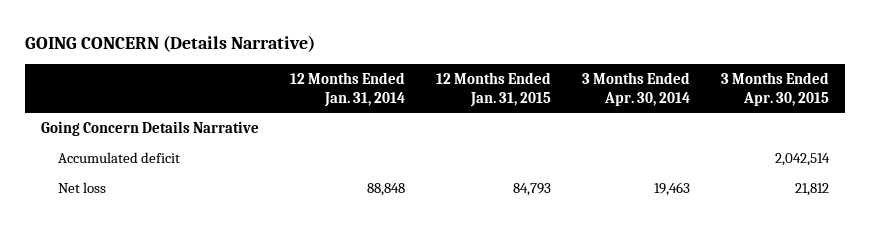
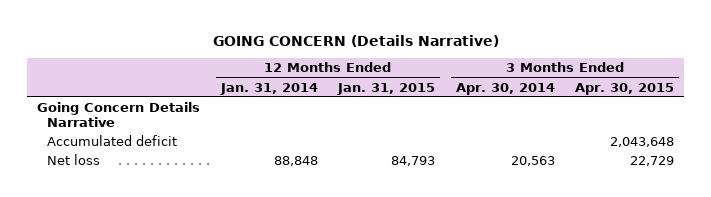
- Accumulated deficit | | | | 2,042,514
- Net loss | 88,848 | 84,793 | 19,463 | 21,812
+ Accumulated deficit | | | | 2,043,648
+ Net loss | 88,848 | 84,793 | 20,563 | 22,729

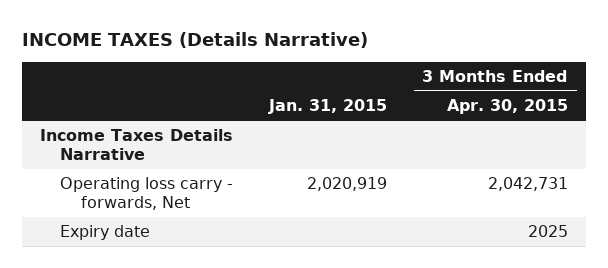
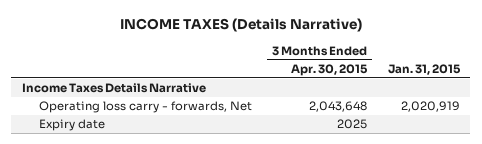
- | Jan. 31, 2015 | 3 Months Ended Apr. 30, 2015
+ | 3 Months Ended Apr. 30, 2015 | Jan. 31, 2015
- Operating loss carry - forwards, Net | 2,020,919 | 2,042,731
+ Operating loss carry - forwards, Net | 2,043,648 | 2,020,919

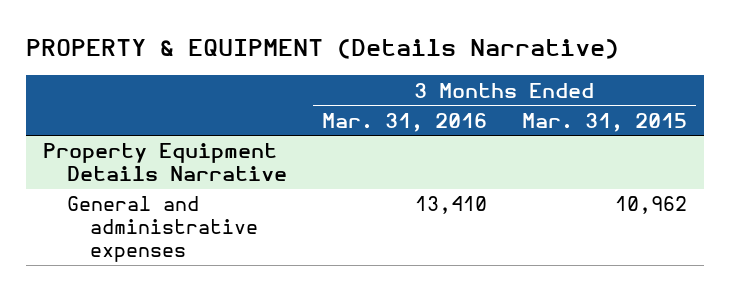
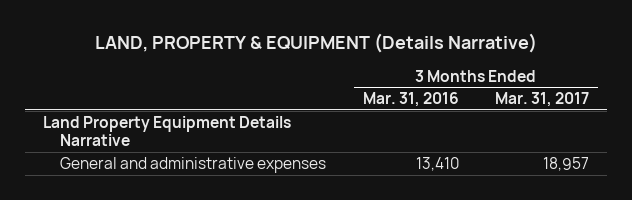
- PROPERTY & EQUIPMENT (Details Narrative)
+ LAND, PROPERTY & EQUIPMENT (Details Narrative)
- | 3 Months Ended Mar. 31, 2016 | 3 Months Ended Mar. 31, 2015
+ | 3 Months Ended Mar. 31, 2016 | 3 Months Ended Mar. 31, 2017
- Property Equipment Details Narrative
+ Land Property Equipment Details Narrative

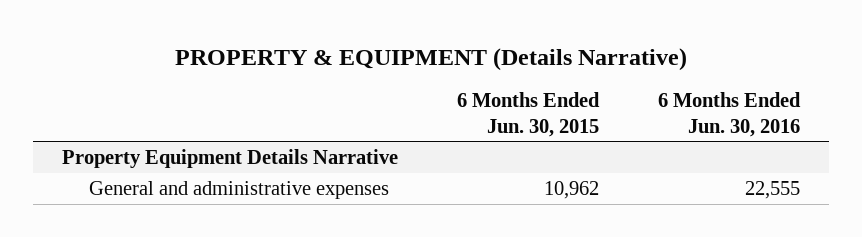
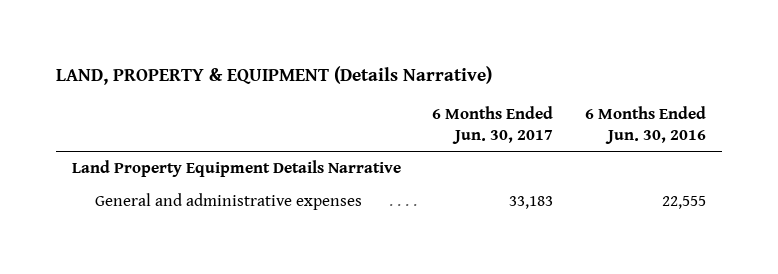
- PROPERTY & EQUIPMENT (Details Narrative)
+ LAND, PROPERTY & EQUIPMENT (Details Narrative)
- | 6 Months Ended Jun. 30, 2015 | 6 Months Ended Jun. 30, 2016
+ | 6 Months Ended Jun. 30, 2017 | 6 Months Ended Jun. 30, 2016
- Property Equipment Details Narrative
+ Land Property Equipment Details Narrative

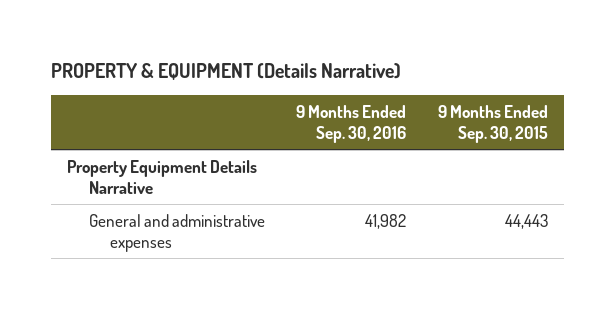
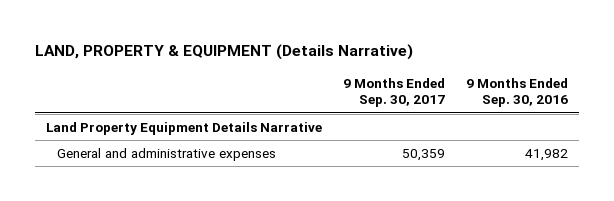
- PROPERTY & EQUIPMENT (Details Narrative)
+ LAND, PROPERTY & EQUIPMENT (Details Narrative)
- | 9 Months Ended Sep. 30, 2016 | 9 Months Ended Sep. 30, 2015
+ | 9 Months Ended Sep. 30, 2017 | 9 Months Ended Sep. 30, 2016
- Property Equipment Details Narrative
+ Land Property Equipment Details Narrative

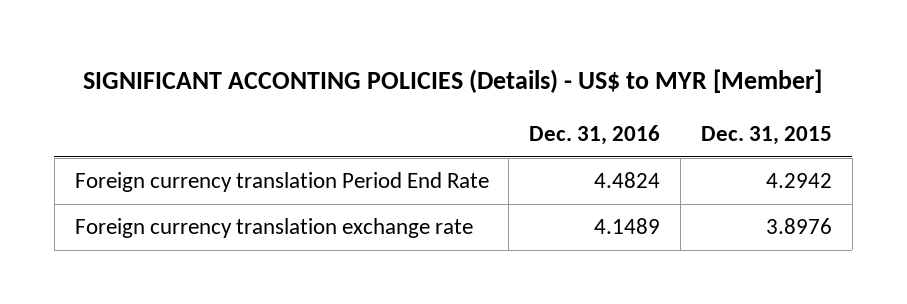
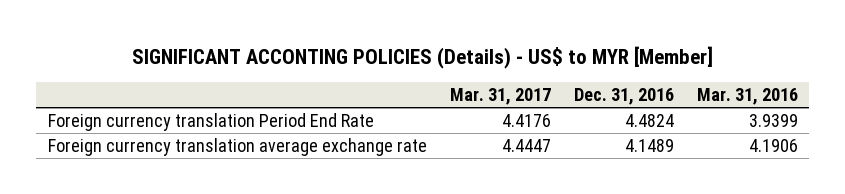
- | Dec. 31, 2016 | Dec. 31, 2015
+ | Mar. 31, 2017 | Dec. 31, 2016 | Mar. 31, 2016
- Foreign currency translation exchange rate | 4.1489 | 3.8976
+ Foreign currency translation average exchange rate | 4.4447 | 4.1489 | 4.1906

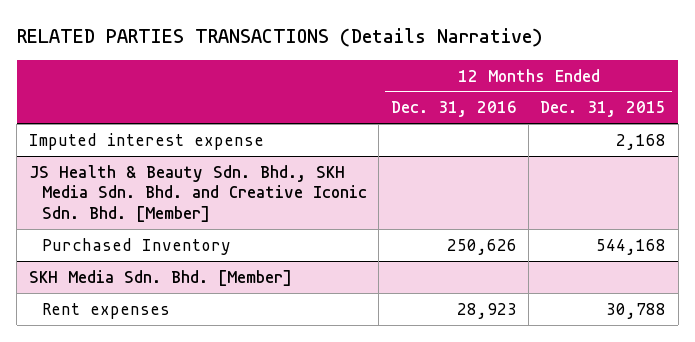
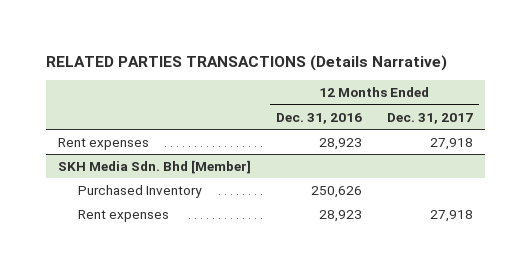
- | 12 Months Ended Dec. 31, 2016 | 12 Months Ended Dec. 31, 2015
+ | 12 Months Ended Dec. 31, 2016 | 12 Months Ended Dec. 31, 2017
- Imputed interest expense | | 2,168
- JS Health & Beauty Sdn. Bhd., SKH Media Sdn. Bhd. and Creative Iconic Sdn. Bhd. [Member]
+ Rent expenses | 28,923 | 27,918
+ SKH Media Sdn. Bhd [Member]
- SKH Media Sdn. Bhd. [Member]

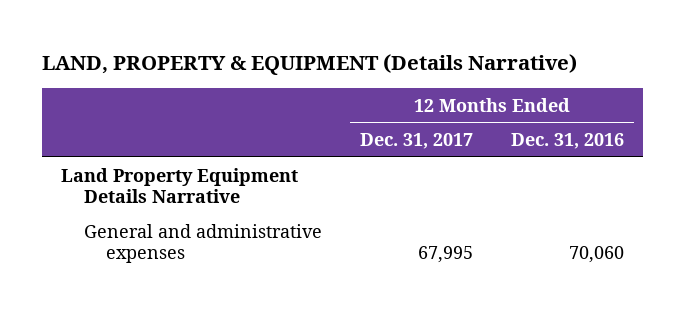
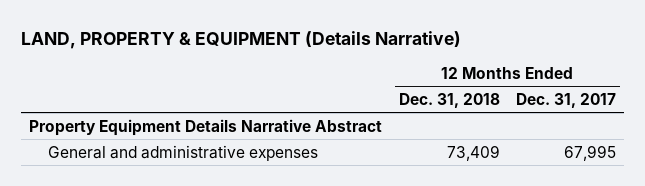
- | 12 Months Ended Dec. 31, 2017 | 12 Months Ended Dec. 31, 2016
+ | 12 Months Ended Dec. 31, 2018 | 12 Months Ended Dec. 31, 2017
- Land Property Equipment Details Narrative
+ Property Equipment Details Narrative Abstract

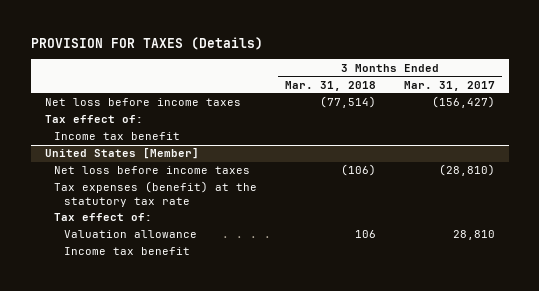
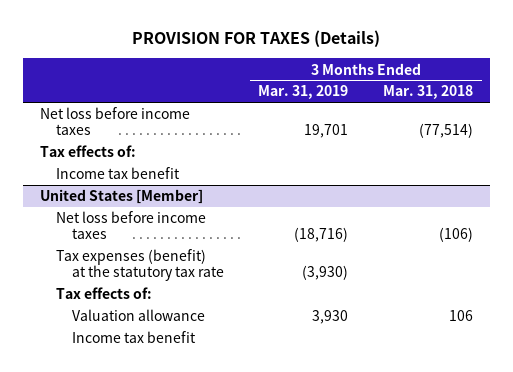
- | 3 Months Ended Mar. 31, 2018 | 3 Months Ended Mar. 31, 2017
+ | 3 Months Ended Mar. 31, 2019 | 3 Months Ended Mar. 31, 2018
- Tax effect of:
+ Tax effects of:
@ United States [Member]
- Tax effect of:
+ Tax effects of:

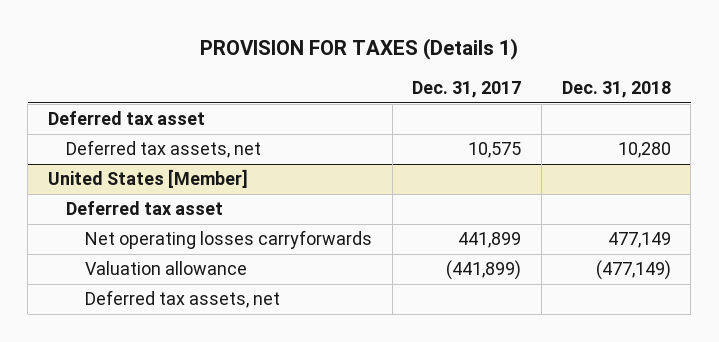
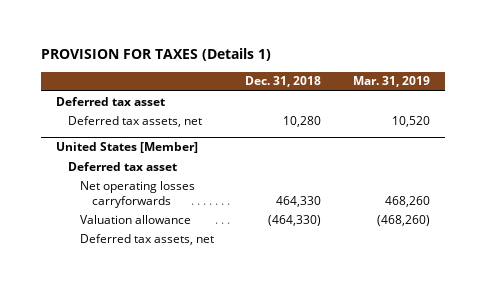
- | Dec. 31, 2017 | Dec. 31, 2018
+ | Dec. 31, 2018 | Mar. 31, 2019
@ United States [Member]
- Net operating losses carryforwards | 441,899 | 477,149
- Valuation allowance | (441,899) | (477,149)
+ Net operating losses carryforwards | 464,330 | 468,260
+ Valuation allowance | (464,330) | (468,260)

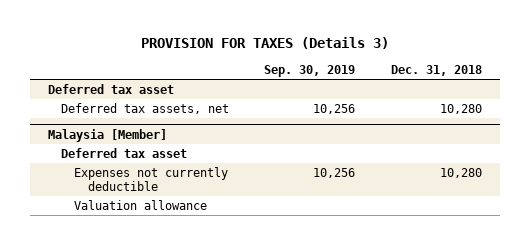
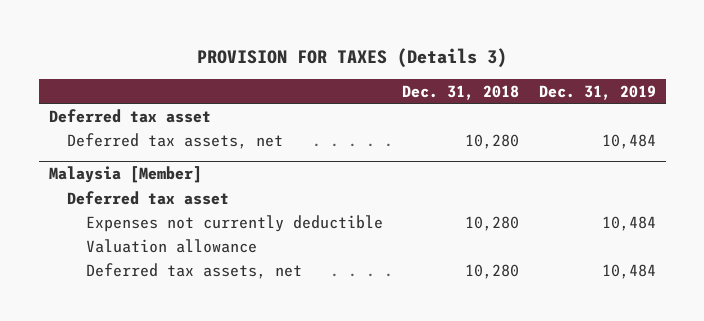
- | Sep. 30, 2019 | Dec. 31, 2018
+ | Dec. 31, 2018 | Dec. 31, 2019
@ Malaysia [Member]
+ Deferred tax assets, net | 10,280 | 10,484

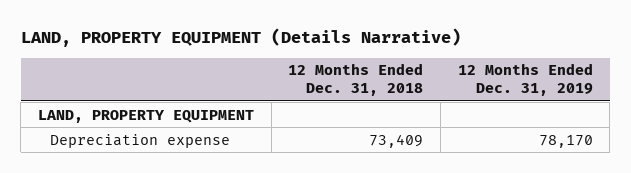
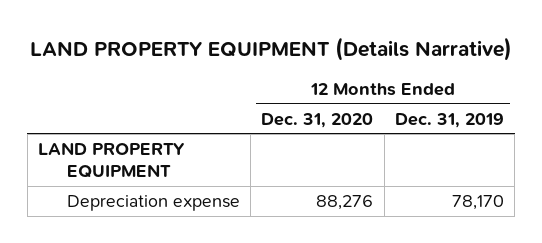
- LAND, PROPERTY EQUIPMENT (Details Narrative)
+ LAND PROPERTY EQUIPMENT (Details Narrative)
- | 12 Months Ended Dec. 31, 2018 | 12 Months Ended Dec. 31, 2019
+ | 12 Months Ended Dec. 31, 2020 | 12 Months Ended Dec. 31, 2019
- LAND, PROPERTY EQUIPMENT
+ LAND PROPERTY EQUIPMENT

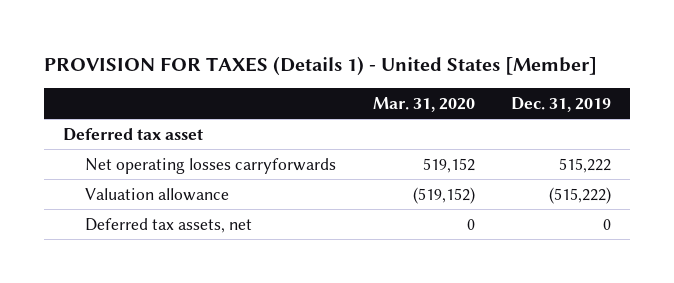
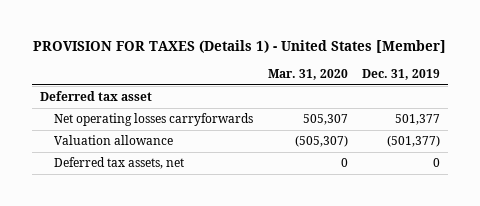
- Net operating losses carryforwards | 519,152 | 515,222
- Valuation allowance | (519,152) | (515,222)
+ Net operating losses carryforwards | 505,307 | 501,377
+ Valuation allowance | (505,307) | (501,377)

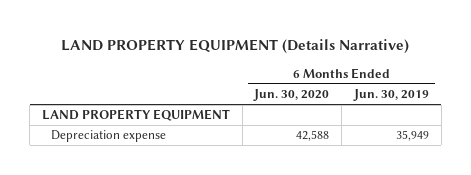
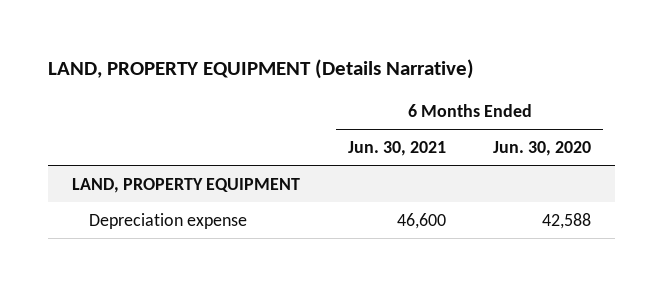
- LAND PROPERTY EQUIPMENT (Details Narrative)
+ LAND, PROPERTY EQUIPMENT (Details Narrative)
- | 6 Months Ended Jun. 30, 2020 | 6 Months Ended Jun. 30, 2019
+ | 6 Months Ended Jun. 30, 2021 | 6 Months Ended Jun. 30, 2020
- LAND PROPERTY EQUIPMENT
+ LAND, PROPERTY EQUIPMENT

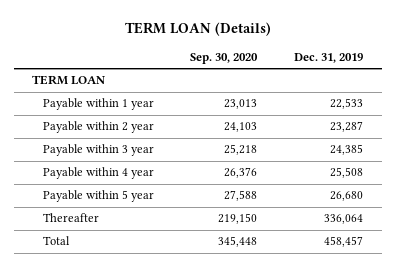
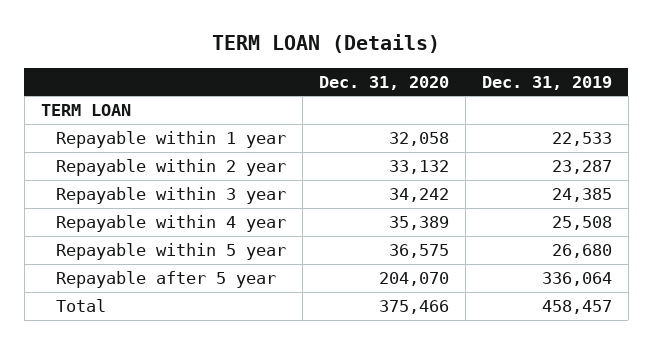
- | Sep. 30, 2020 | Dec. 31, 2019
+ | Dec. 31, 2020 | Dec. 31, 2019
- Payable within 1 year | 23,013 | 22,533
- Payable within 2 year | 24,103 | 23,287
- Payable within 3 year | 25,218 | 24,385
- Payable within 4 year | 26,376 | 25,508
- Payable within 5 year | 27,588 | 26,680
- Thereafter | 219,150 | 336,064
+ Repayable within 1 year | 32,058 | 22,533
+ Repayable within 2 year | 33,132 | 23,287
+ Repayable within 3 year | 34,242 | 24,385
+ Repayable within 4 year | 35,389 | 25,508
+ Repayable within 5 year | 36,575 | 26,680
+ Repayable after 5 year | 204,070 | 336,064

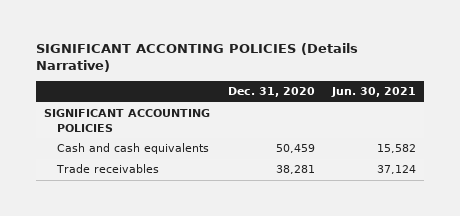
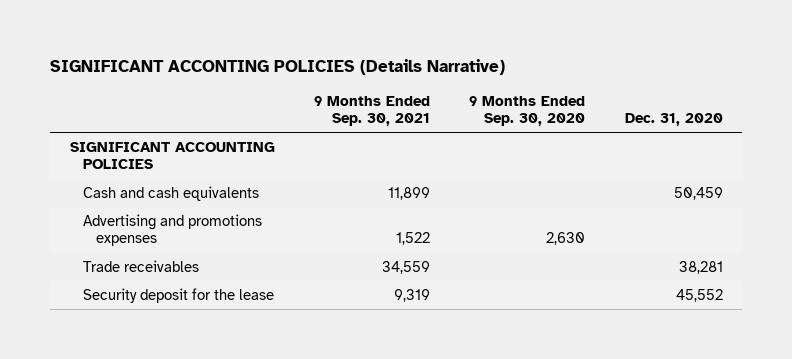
- | Dec. 31, 2020 | Jun. 30, 2021
+ | 9 Months Ended Sep. 30, 2021 | 9 Months Ended Sep. 30, 2020 | Dec. 31, 2020
+ Advertising and promotions expenses | 1,522 | 2,630 |
+ Security deposit for the lease | 9,319 | | 45,552

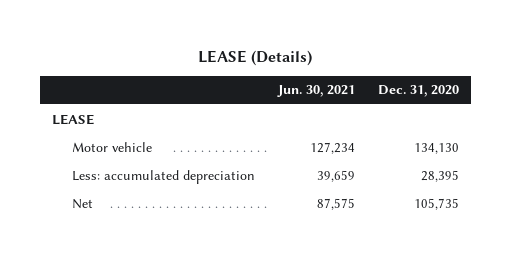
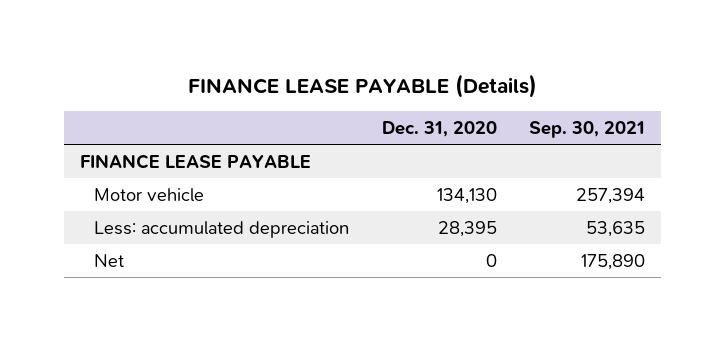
- LEASE (Details)
+ FINANCE LEASE PAYABLE (Details)
- | Jun. 30, 2021 | Dec. 31, 2020
+ | Dec. 31, 2020 | Sep. 30, 2021
- LEASE
+ FINANCE LEASE PAYABLE
- Net | 87,575 | 105,735
+ Net | 0 | 175,890

